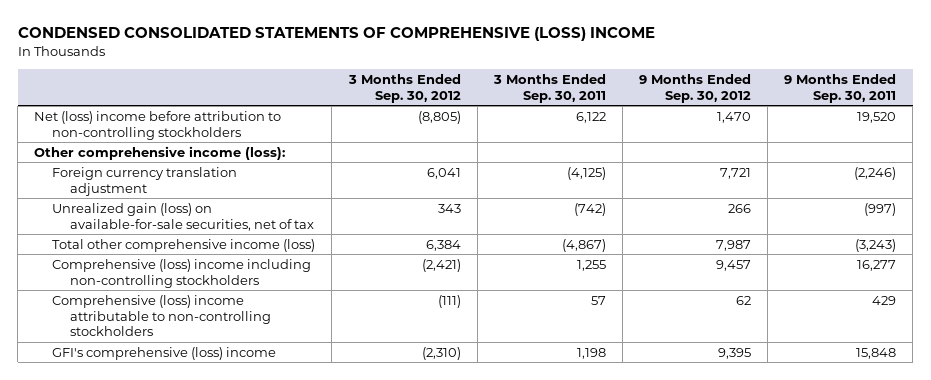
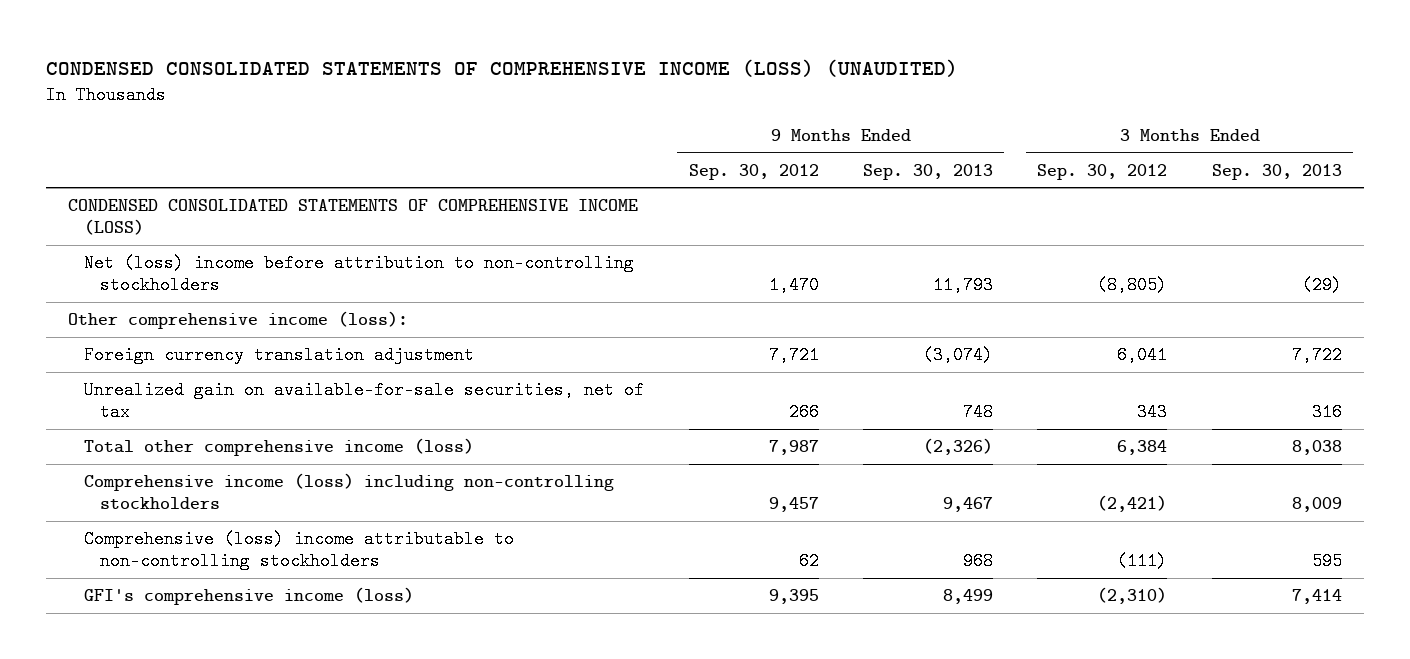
- CONDENSED CONSOLIDATED STATEMENTS OF COMPREHENSIVE (LOSS) INCOME
+ CONDENSED CONSOLIDATED STATEMENTS OF COMPREHENSIVE INCOME (LOSS) (UNAUDITED)
- | 3 Months Ended Sep. 30, 2012 | 3 Months Ended Sep. 30, 2011 | 9 Months Ended Sep. 30, 2012 | 9 Months Ended Sep. 30, 2011
+ | 9 Months Ended Sep. 30, 2012 | 9 Months Ended Sep. 30, 2013 | 3 Months Ended Sep. 30, 2012 | 3 Months Ended Sep. 30, 2013
+ CONDENSED CONSOLIDATED STATEMENTS OF COMPREHENSIVE INCOME (LOSS)
- Unrealized gain (loss) on available-for-sale securities, net of tax | 343 | (742) | 266 | (997)
+ Unrealized gain on available-for-sale securities, net of tax | 266 | 748 | 343 | 316
- Comprehensive (loss) income including non-controlling stockholders | (2,421) | 1,255 | 9,457 | 16,277
+ Comprehensive income (loss) including non-controlling stockholders | 9,457 | 9,467 | (2,421) | 8,009
- GFI's comprehensive (loss) income | (2,310) | 1,198 | 9,395 | 15,848
+ GFI's comprehensive income (loss) | 9,395 | 8,499 | (2,310) | 7,414

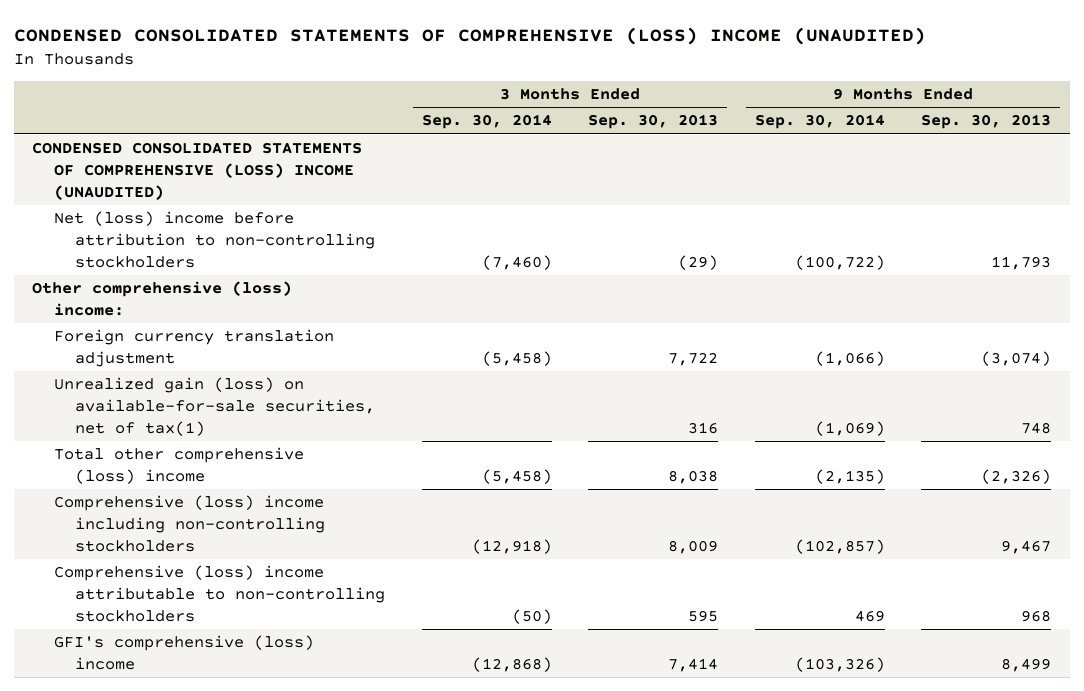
- CONDENSED CONSOLIDATED STATEMENTS OF COMPREHENSIVE INCOME (LOSS) (UNAUDITED)
+ CONDENSED CONSOLIDATED STATEMENTS OF COMPREHENSIVE (LOSS) INCOME (UNAUDITED)
- | 9 Months Ended Sep. 30, 2012 | 9 Months Ended Sep. 30, 2013 | 3 Months Ended Sep. 30, 2012 | 3 Months Ended Sep. 30, 2013
+ | 3 Months Ended Sep. 30, 2014 | 3 Months Ended Sep. 30, 2013 | 9 Months Ended Sep. 30, 2014 | 9 Months Ended Sep. 30, 2013
- CONDENSED CONSOLIDATED STATEMENTS OF COMPREHENSIVE INCOME (LOSS)
+ CONDENSED CONSOLIDATED STATEMENTS OF COMPREHENSIVE (LOSS) INCOME (UNAUDITED)
- Other comprehensive income (loss):
+ Other comprehensive (loss) income:
- Unrealized gain on available-for-sale securities, net of tax | 266 | 748 | 343 | 316
- Total other comprehensive income (loss) | 7,987 | (2,326) | 6,384 | 8,038
- Comprehensive income (loss) including non-controlling stockholders | 9,457 | 9,467 | (2,421) | 8,009
+ Unrealized gain (loss) on available-for-sale securities, net of tax(1) | | 316 | (1,069) | 748
+ Total other comprehensive (loss) income | (5,458) | 8,038 | (2,135) | (2,326)
+ Comprehensive (loss) income including non-controlling stockholders | (12,918) | 8,009 | (102,857) | 9,467
- GFI's comprehensive income (loss) | 9,395 | 8,499 | (2,310) | 7,414
+ GFI's comprehensive (loss) income | (12,868) | 7,414 | (103,326) | 8,499

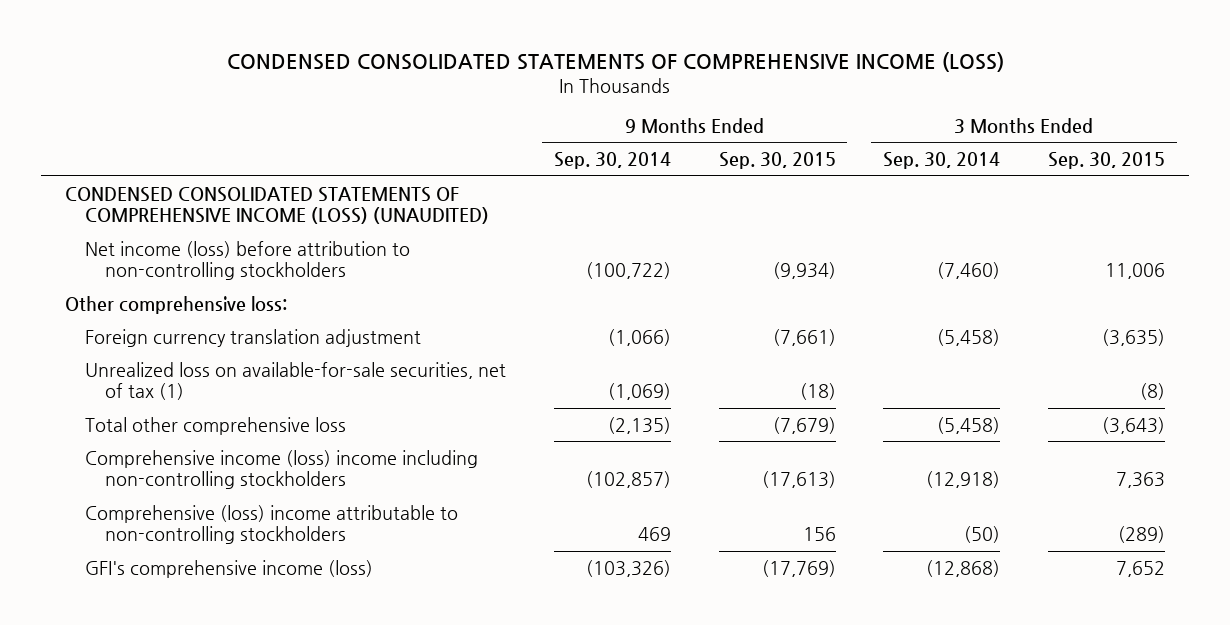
- CONDENSED CONSOLIDATED STATEMENTS OF COMPREHENSIVE (LOSS) INCOME (UNAUDITED)
+ CONDENSED CONSOLIDATED STATEMENTS OF COMPREHENSIVE INCOME (LOSS)
- | 3 Months Ended Sep. 30, 2014 | 3 Months Ended Sep. 30, 2013 | 9 Months Ended Sep. 30, 2014 | 9 Months Ended Sep. 30, 2013
+ | 9 Months Ended Sep. 30, 2014 | 9 Months Ended Sep. 30, 2015 | 3 Months Ended Sep. 30, 2014 | 3 Months Ended Sep. 30, 2015
- CONDENSED CONSOLIDATED STATEMENTS OF COMPREHENSIVE (LOSS) INCOME (UNAUDITED)
- Net (loss) income before attribution to non-controlling stockholders | (7,460) | (29) | (100,722) | 11,793
- Other comprehensive (loss) income:
+ CONDENSED CONSOLIDATED STATEMENTS OF COMPREHENSIVE INCOME (LOSS) (UNAUDITED)
+ Net income (loss) before attribution to non-controlling stockholders | (100,722) | (9,934) | (7,460) | 11,006
+ Other comprehensive loss:
- Unrealized gain (loss) on available-for-sale securities, net of tax(1) | | 316 | (1,069) | 748
- Total other comprehensive (loss) income | (5,458) | 8,038 | (2,135) | (2,326)
- Comprehensive (loss) income including non-controlling stockholders | (12,918) | 8,009 | (102,857) | 9,467
+ Unrealized loss on available-for-sale securities, net of tax (1) | (1,069) | (18) | | (8)
+ Total other comprehensive loss | (2,135) | (7,679) | (5,458) | (3,643)
+ Comprehensive income (loss) income including non-controlling stockholders | (102,857) | (17,613) | (12,918) | 7,363
- GFI's comprehensive (loss) income | (12,868) | 7,414 | (103,326) | 8,499
+ GFI's comprehensive income (loss) | (103,326) | (17,769) | (12,868) | 7,652

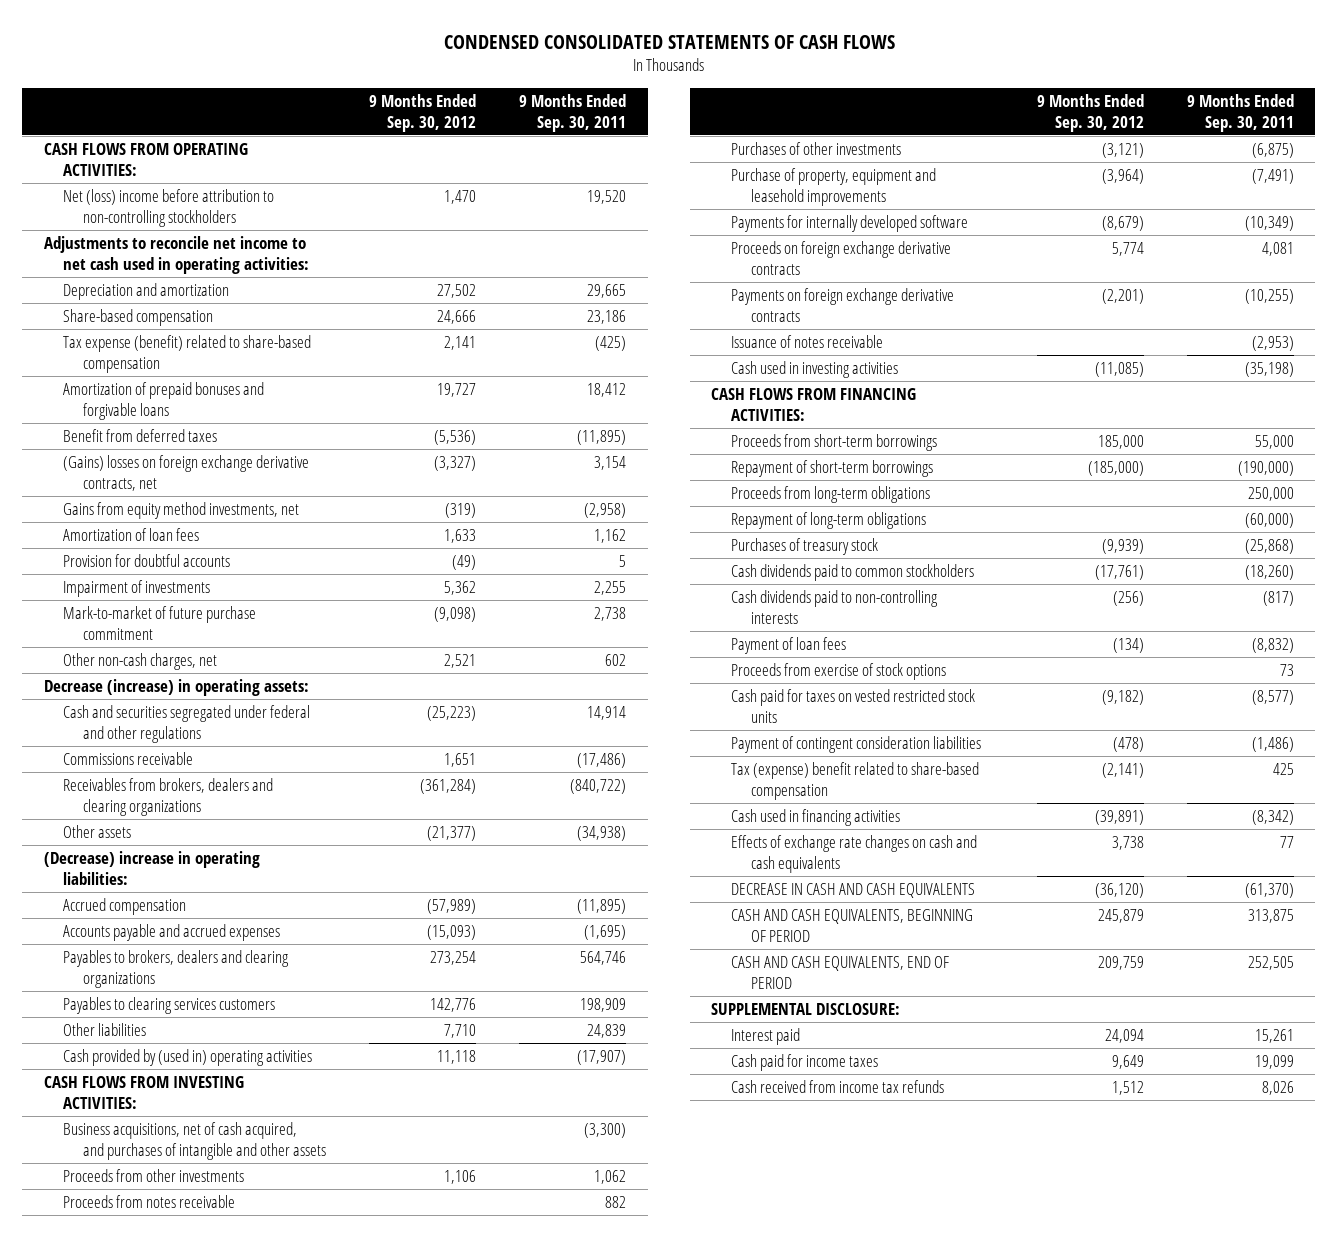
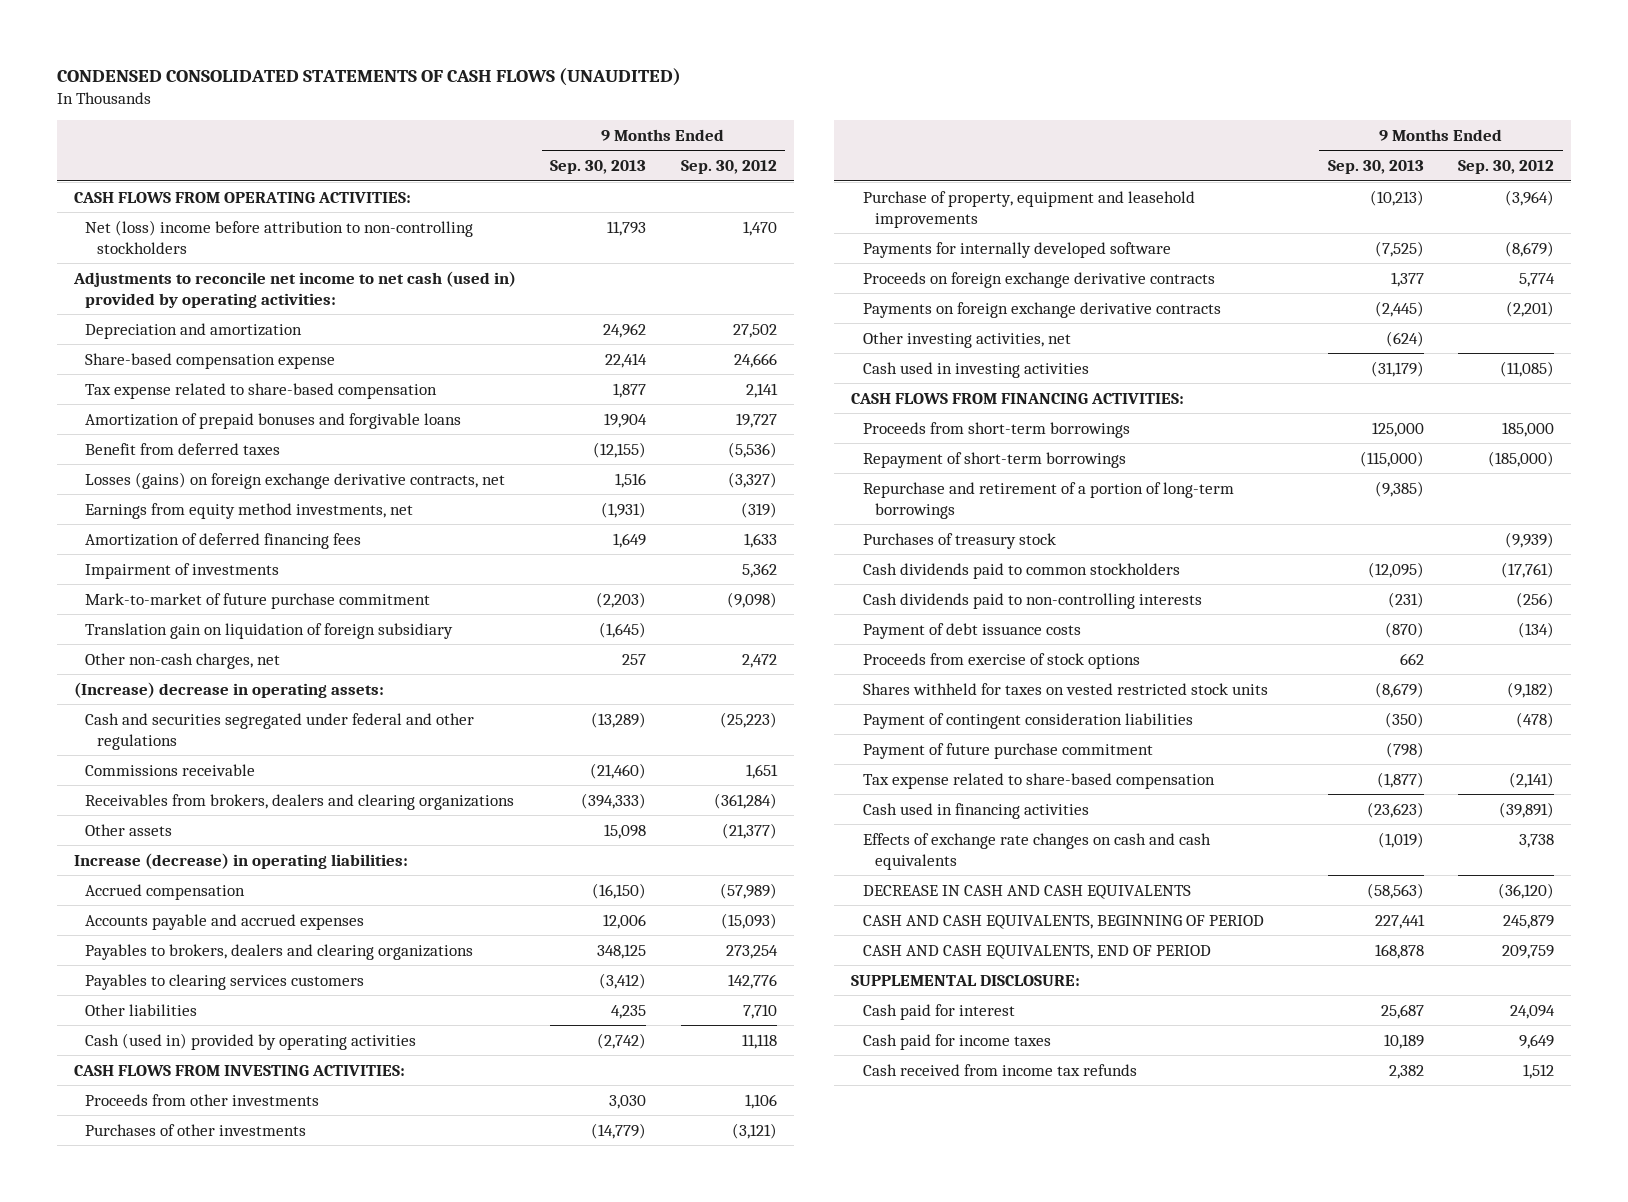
- CONDENSED CONSOLIDATED STATEMENTS OF CASH FLOWS
+ CONDENSED CONSOLIDATED STATEMENTS OF CASH FLOWS (UNAUDITED)
- | 9 Months Ended Sep. 30, 2012 | 9 Months Ended Sep. 30, 2011
+ | 9 Months Ended Sep. 30, 2013 | 9 Months Ended Sep. 30, 2012
- Adjustments to reconcile net income to net cash used in operating activities:
+ Adjustments to reconcile net income to net cash (used in) provided by operating activities:
- Share-based compensation | 24,666 | 23,186
- Tax expense (benefit) related to share-based compensation | 2,141 | (425)
+ Share-based compensation expense | 22,414 | 24,666
+ Tax expense related to share-based compensation | 1,877 | 2,141
- (Gains) losses on foreign exchange derivative contracts, net | (3,327) | 3,154
- Gains from equity method investments, net | (319) | (2,958)
- Amortization of loan fees | 1,633 | 1,162
- Provision for doubtful accounts | (49) | 5
+ Losses (gains) on foreign exchange derivative contracts, net | 1,516 | (3,327)
+ Earnings from equity method investments, net | (1,931) | (319)
+ Amortization of deferred financing fees | 1,649 | 1,633
- Other non-cash charges, net | 2,521 | 602
- Decrease (increase) in operating assets:
+ Translation gain on liquidation of foreign subsidiary | (1,645) |
+ Other non-cash charges, net | 257 | 2,472
+ (Increase) decrease in operating assets:
- (Decrease) increase in operating liabilities:
+ Increase (decrease) in operating liabilities:
- Cash provided by (used in) operating activities | 11,118 | (17,907)
+ Cash (used in) provided by operating activities | (2,742) | 11,118
- Business acquisitions, net of cash acquired, and purchases of intangible and other assets | | (3,300)
- Proceeds from notes receivable | | 882
- Issuance of notes receivable | | (2,953)
+ Other investing activities, net | (624) |
- Proceeds from long-term obligations | | 250,000
- Repayment of long-term obligations | | (60,000)
+ Repurchase and retirement of a portion of long-term borrowings | (9,385) |
- Payment of loan fees | (134) | (8,832)
+ Payment of debt issuance costs | (870) | (134)
- Cash paid for taxes on vested restricted stock units | (9,182) | (8,577)
+ Shares withheld for taxes on vested restricted stock units | (8,679) | (9,182)
- Tax (expense) benefit related to share-based compensation | (2,141) | 425
+ Payment of future purchase commitment | (798) |
+ Tax expense related to share-based compensation | (1,877) | (2,141)
- Interest paid | 24,094 | 15,261
+ Cash paid for interest | 25,687 | 24,094

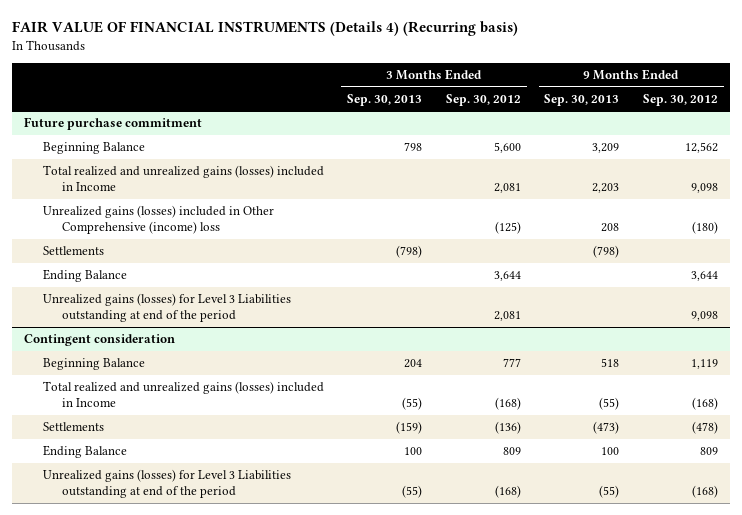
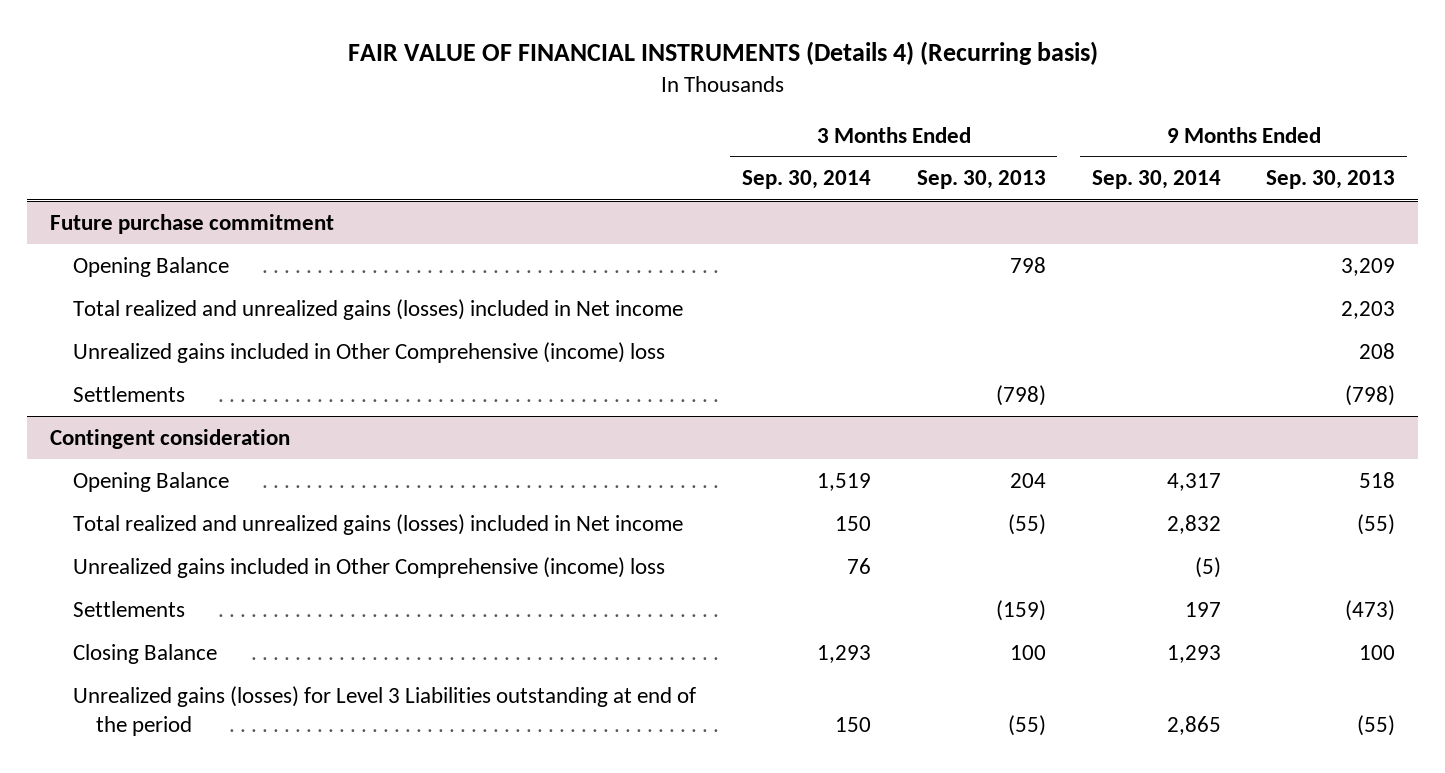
- | 3 Months Ended Sep. 30, 2013 | 3 Months Ended Sep. 30, 2012 | 9 Months Ended Sep. 30, 2013 | 9 Months Ended Sep. 30, 2012
+ | 3 Months Ended Sep. 30, 2014 | 3 Months Ended Sep. 30, 2013 | 9 Months Ended Sep. 30, 2014 | 9 Months Ended Sep. 30, 2013
@ Future purchase commitment
- Beginning Balance | 798 | 5,600 | 3,209 | 12,562
- Total realized and unrealized gains (losses) included in Income | | 2,081 | 2,203 | 9,098
- Unrealized gains (losses) included in Other Comprehensive (income) loss | | (125) | 208 | (180)
+ Opening Balance | | 798 | | 3,209
+ Total realized and unrealized gains (losses) included in Net income | | | | 2,203
+ Unrealized gains included in Other Comprehensive (income) loss | | | | 208
- Ending Balance | | 3,644 | | 3,644
- Unrealized gains (losses) for Level 3 Liabilities outstanding at end of the period | | 2,081 | | 9,098
@ Contingent consideration
- Beginning Balance | 204 | 777 | 518 | 1,119
- Total realized and unrealized gains (losses) included in Income | (55) | (168) | (55) | (168)
+ Opening Balance | 1,519 | 204 | 4,317 | 518
+ Total realized and unrealized gains (losses) included in Net income | 150 | (55) | 2,832 | (55)
+ Unrealized gains included in Other Comprehensive (income) loss | 76 | | (5) |
- Ending Balance | 100 | 809 | 100 | 809
+ Closing Balance | 1,293 | 100 | 1,293 | 100

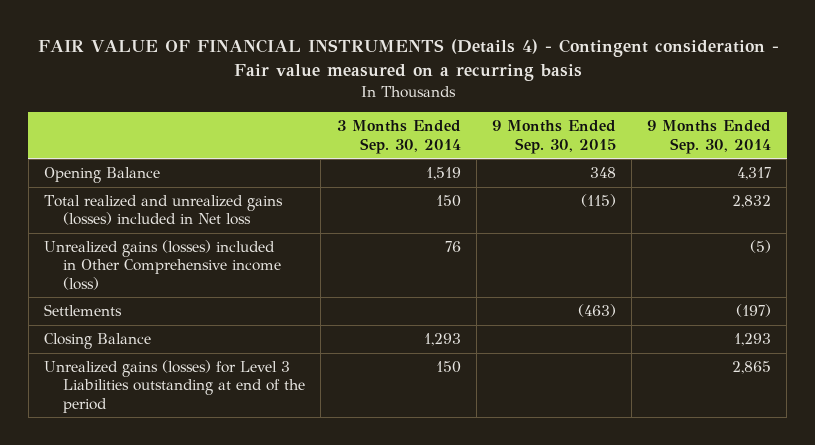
- FAIR VALUE OF FINANCIAL INSTRUMENTS (Details 4) (Recurring basis)
+ FAIR VALUE OF FINANCIAL INSTRUMENTS (Details 4) - Contingent consideration - Fair value measured on a recurring basis
- | 3 Months Ended Sep. 30, 2014 | 3 Months Ended Sep. 30, 2013 | 9 Months Ended Sep. 30, 2014 | 9 Months Ended Sep. 30, 2013
+ | 3 Months Ended Sep. 30, 2014 | 9 Months Ended Sep. 30, 2015 | 9 Months Ended Sep. 30, 2014
- Future purchase commitment
- Opening Balance | | 798 | | 3,209
- Total realized and unrealized gains (losses) included in Net income | | | | 2,203
- Unrealized gains included in Other Comprehensive (income) loss | | | | 208
- Settlements | | (798) | | (798)
- Contingent consideration
- Total realized and unrealized gains (losses) included in Net income | 150 | (55) | 2,832 | (55)
- Unrealized gains included in Other Comprehensive (income) loss | 76 | | (5) |
- Settlements | | (159) | 197 | (473)
+ Total realized and unrealized gains (losses) included in Net loss | 150 | (115) | 2,832
+ Unrealized gains (losses) included in Other Comprehensive income (loss) | 76 | | (5)
+ Settlements | | (463) | (197)

